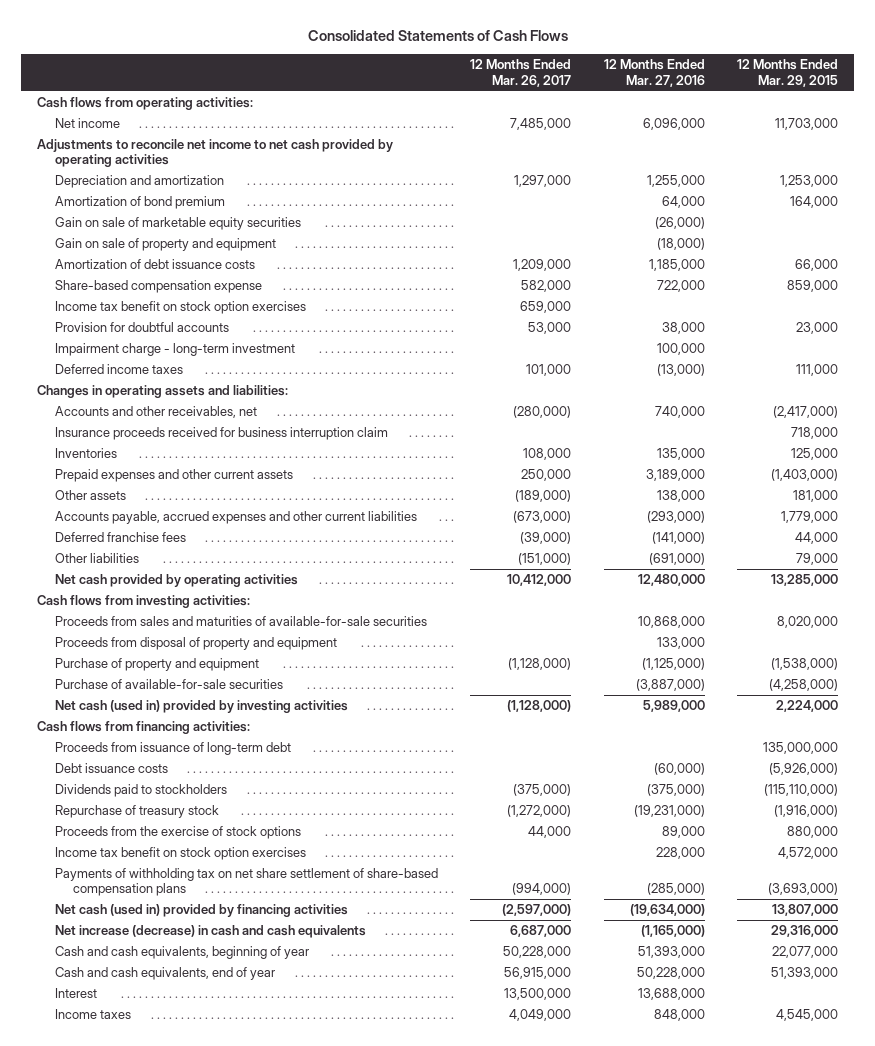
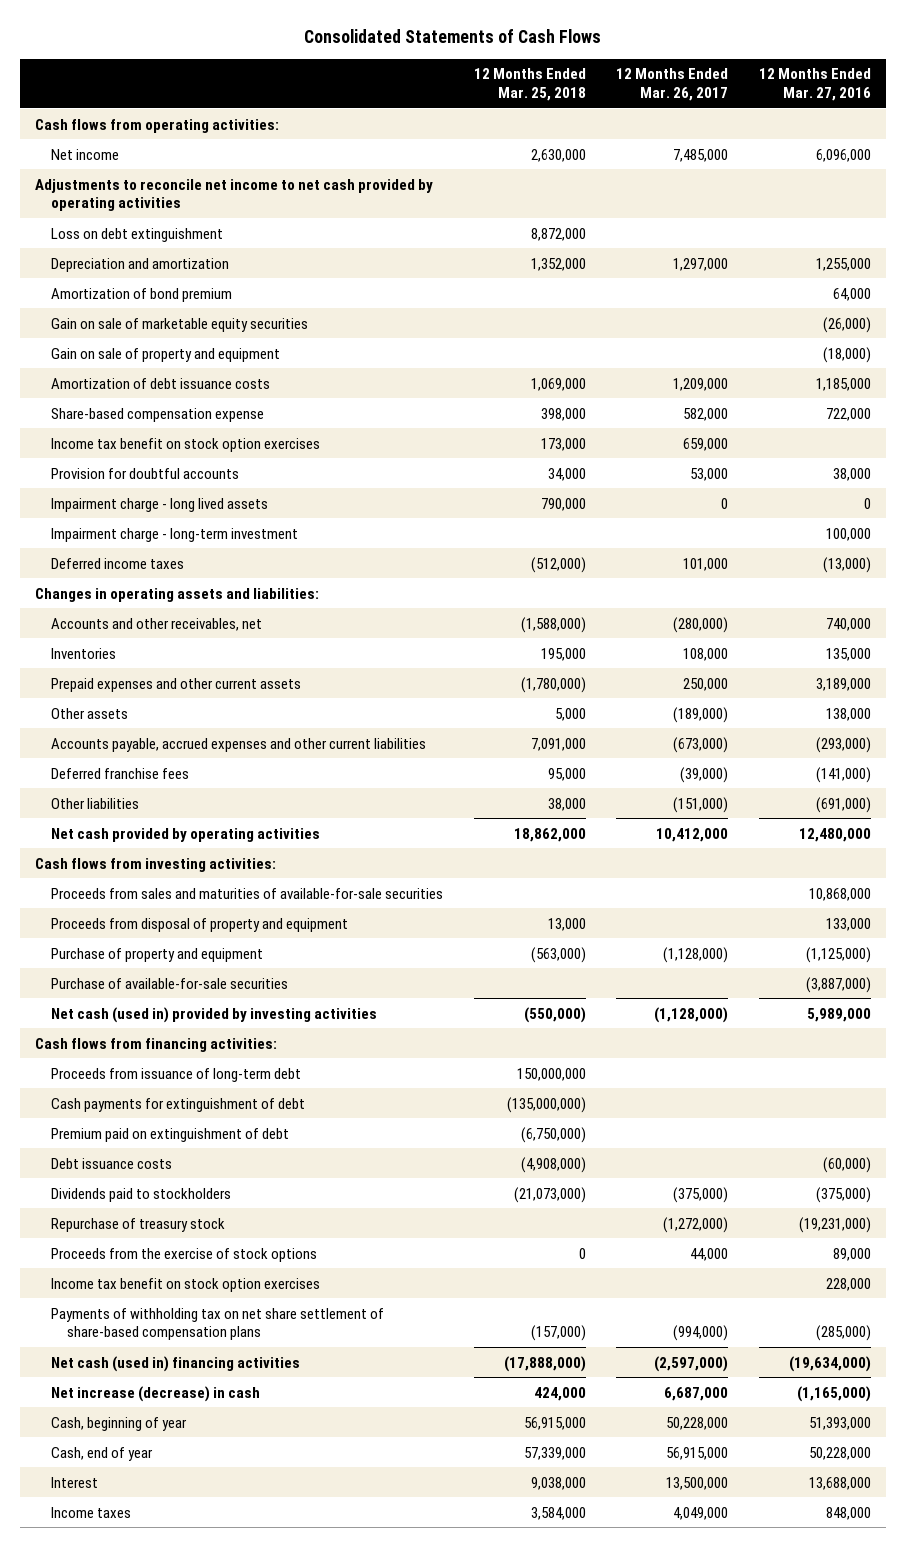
- | 12 Months Ended Mar. 26, 2017 | 12 Months Ended Mar. 27, 2016 | 12 Months Ended Mar. 29, 2015
+ | 12 Months Ended Mar. 25, 2018 | 12 Months Ended Mar. 26, 2017 | 12 Months Ended Mar. 27, 2016
+ Loss on debt extinguishment | 8,872,000 | |
+ Impairment charge - long lived assets | 790,000 | 0 | 0
- Insurance proceeds received for business interruption claim | | | 718,000
+ Cash payments for extinguishment of debt | (135,000,000) | |
+ Premium paid on extinguishment of debt | (6,750,000) | |
- Net cash (used in) provided by financing activities | (2,597,000) | (19,634,000) | 13,807,000
- Net increase (decrease) in cash and cash equivalents | 6,687,000 | (1,165,000) | 29,316,000
- Cash and cash equivalents, beginning of year | 50,228,000 | 51,393,000 | 22,077,000
- Cash and cash equivalents, end of year | 56,915,000 | 50,228,000 | 51,393,000
+ Net cash (used in) financing activities | (17,888,000) | (2,597,000) | (19,634,000)
+ Net increase (decrease) in cash | 424,000 | 6,687,000 | (1,165,000)
+ Cash, beginning of year | 56,915,000 | 50,228,000 | 51,393,000
+ Cash, end of year | 57,339,000 | 56,915,000 | 50,228,000

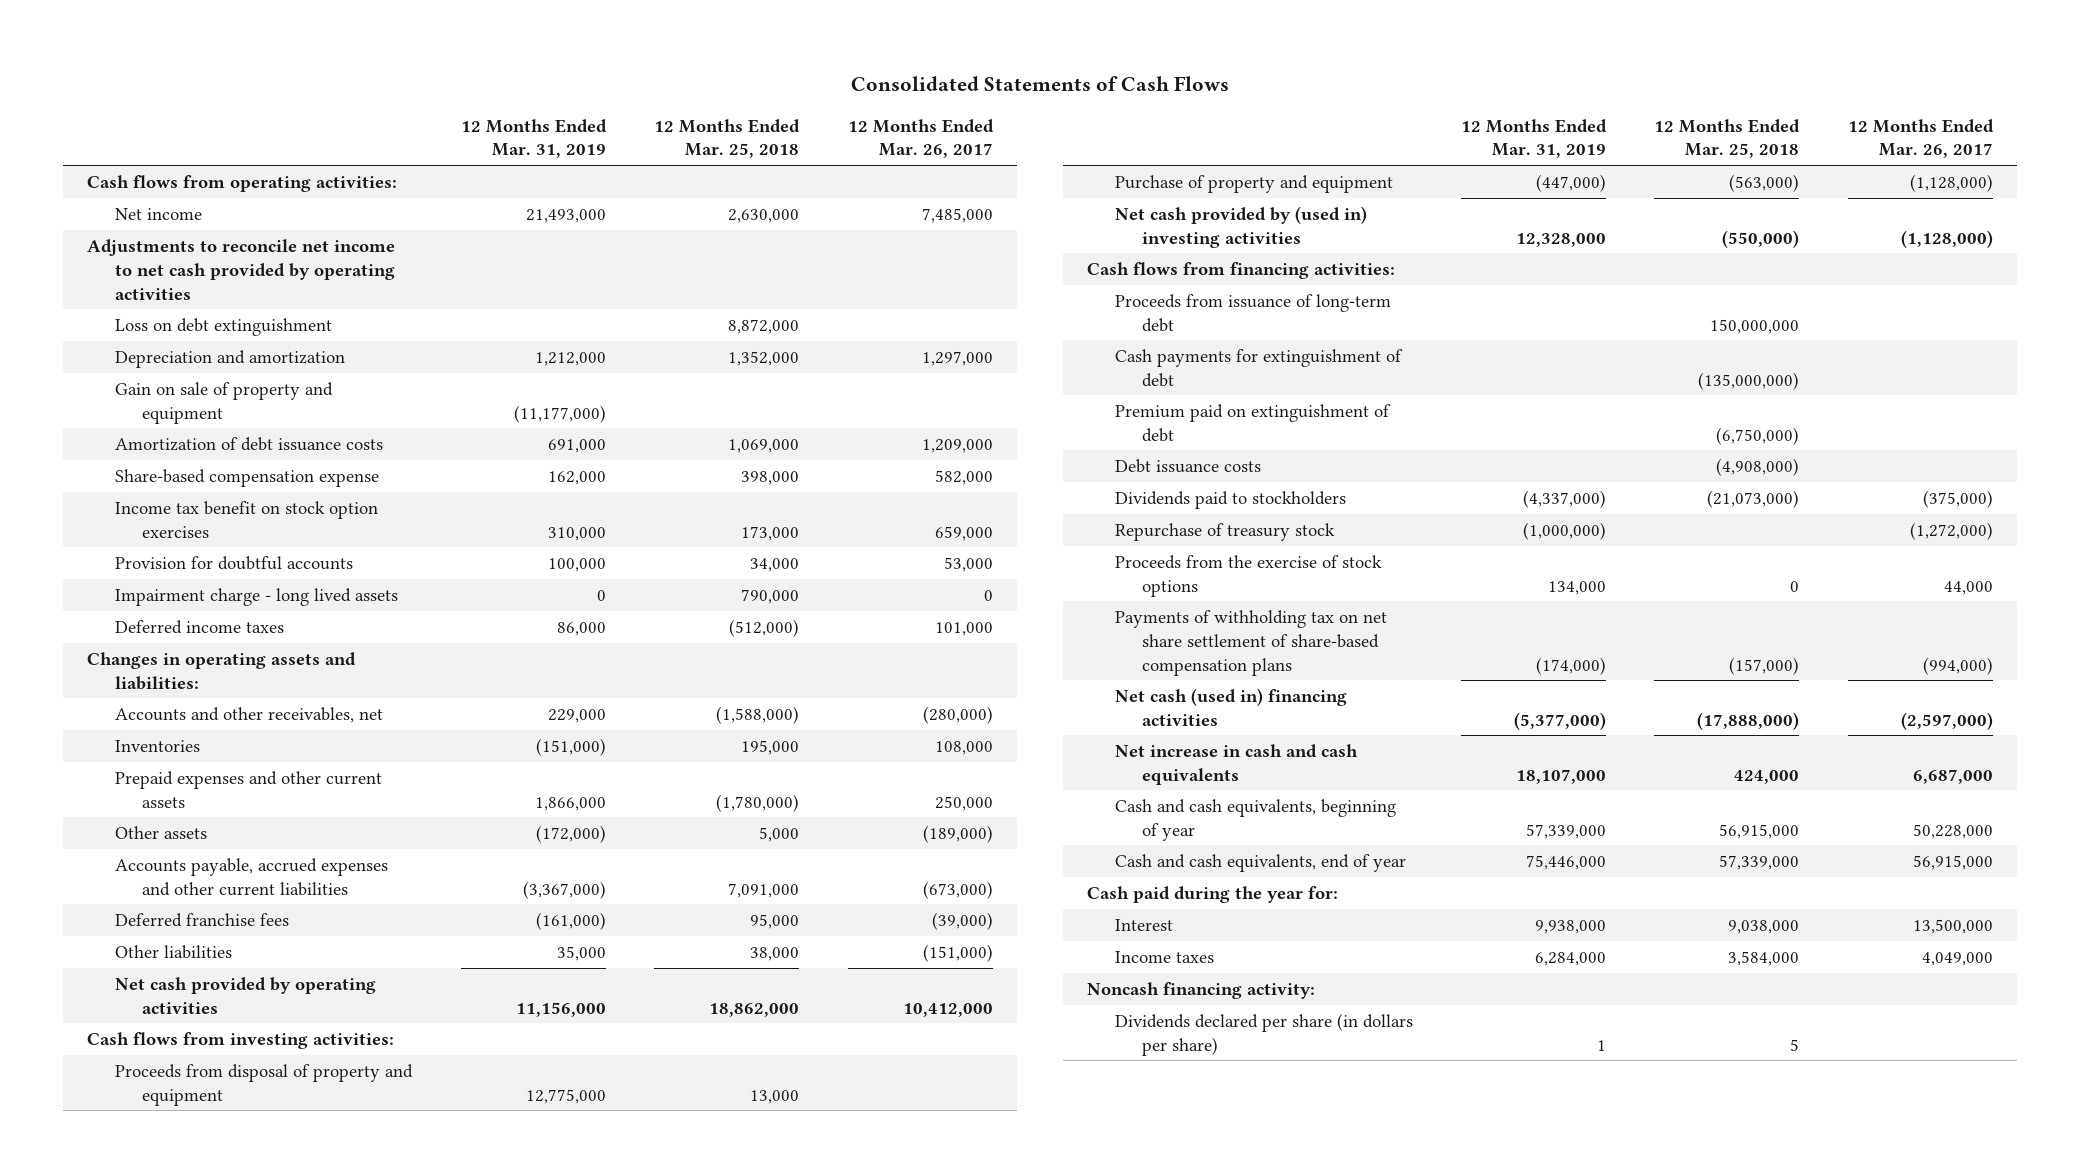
- | 12 Months Ended Mar. 25, 2018 | 12 Months Ended Mar. 26, 2017 | 12 Months Ended Mar. 27, 2016
+ | 12 Months Ended Mar. 31, 2019 | 12 Months Ended Mar. 25, 2018 | 12 Months Ended Mar. 26, 2017
- Amortization of bond premium | | | 64,000
- Gain on sale of marketable equity securities | | | (26,000)
- Impairment charge - long-term investment | | | 100,000
- Proceeds from sales and maturities of available-for-sale securities | | | 10,868,000
- Purchase of available-for-sale securities | | | (3,887,000)
- Net cash (used in) provided by investing activities | (550,000) | (1,128,000) | 5,989,000
+ Net cash provided by (used in) investing activities | 12,328,000 | (550,000) | (1,128,000)
- Income tax benefit on stock option exercises | | | 228,000
- Net increase (decrease) in cash | 424,000 | 6,687,000 | (1,165,000)
- Cash, beginning of year | 56,915,000 | 50,228,000 | 51,393,000
- Cash, end of year | 57,339,000 | 56,915,000 | 50,228,000
+ Net increase in cash and cash equivalents | 18,107,000 | 424,000 | 6,687,000
+ Cash and cash equivalents, beginning of year | 57,339,000 | 56,915,000 | 50,228,000
+ Cash and cash equivalents, end of year | 75,446,000 | 57,339,000 | 56,915,000
+ Cash paid during the year for:
+ Noncash financing activity:
+ Dividends declared per share (in dollars per share) | 1 | 5 |

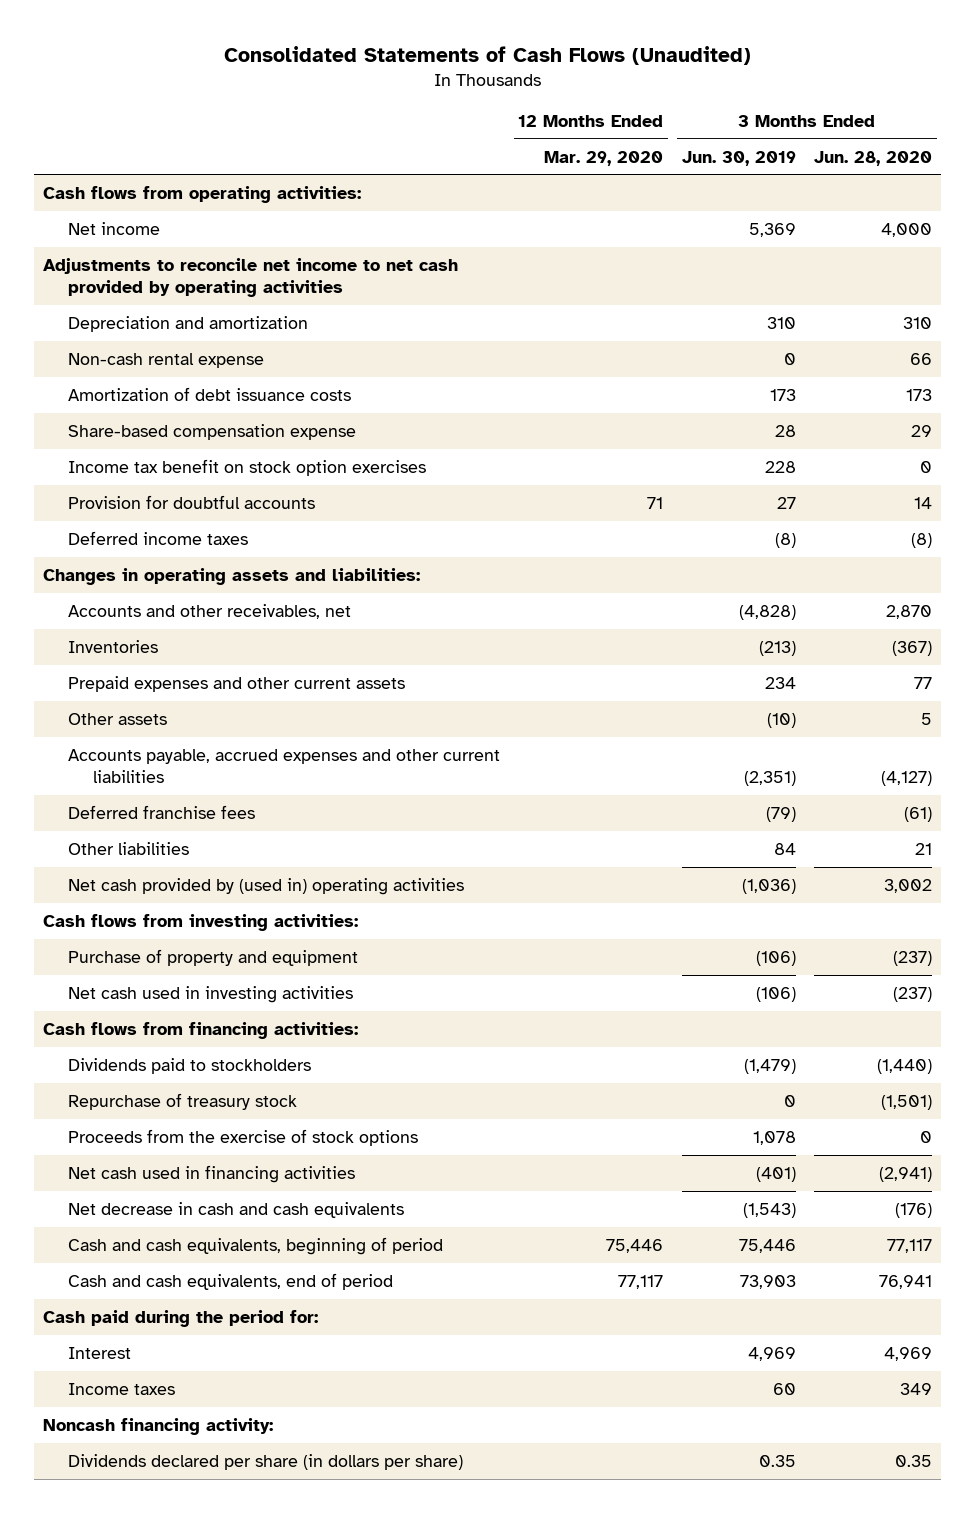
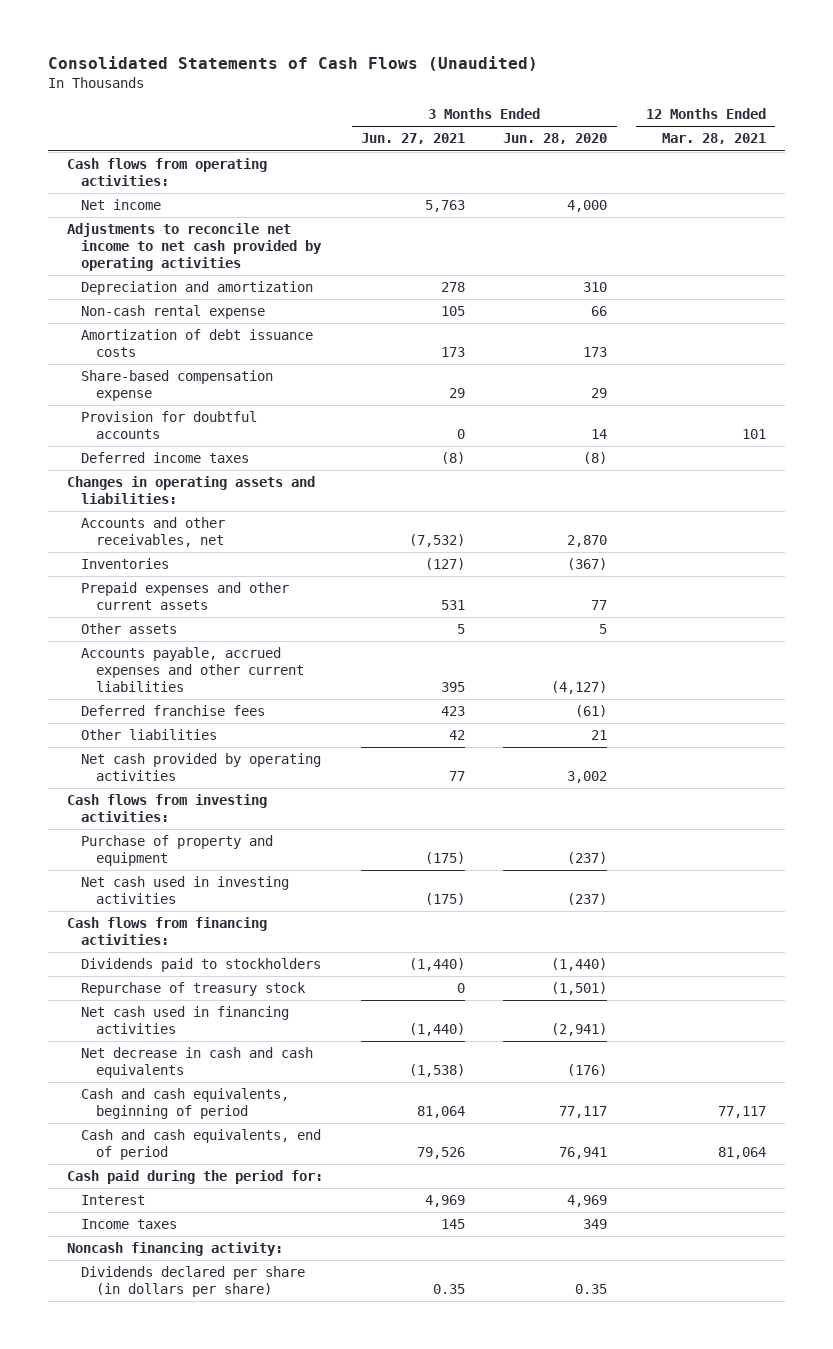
- | 12 Months Ended Mar. 29, 2020 | 3 Months Ended Jun. 30, 2019 | 3 Months Ended Jun. 28, 2020
+ | 3 Months Ended Jun. 27, 2021 | 3 Months Ended Jun. 28, 2020 | 12 Months Ended Mar. 28, 2021
- Income tax benefit on stock option exercises | | 228 | 0
- Net cash provided by (used in) operating activities | | (1,036) | 3,002
+ Net cash provided by operating activities | 77 | 3,002 |
- Proceeds from the exercise of stock options | | 1,078 | 0

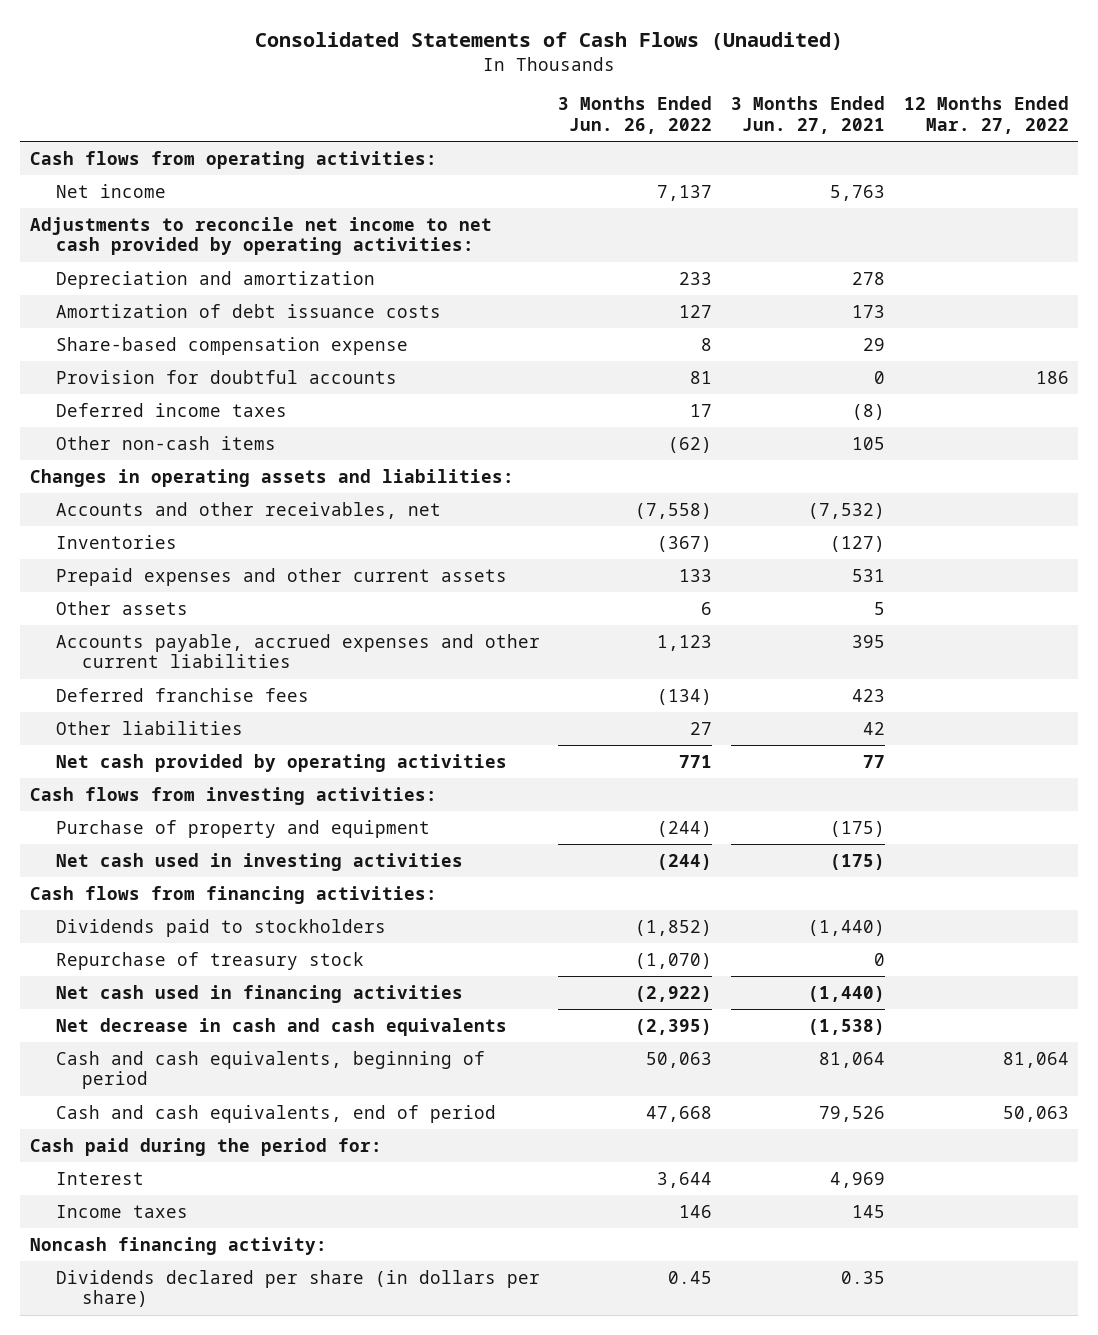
- | 3 Months Ended Jun. 27, 2021 | 3 Months Ended Jun. 28, 2020 | 12 Months Ended Mar. 28, 2021
+ | 3 Months Ended Jun. 26, 2022 | 3 Months Ended Jun. 27, 2021 | 12 Months Ended Mar. 27, 2022
- Adjustments to reconcile net income to net cash provided by operating activities
+ Adjustments to reconcile net income to net cash provided by operating activities:
- Non-cash rental expense | 105 | 66 |
+ Other non-cash items | (62) | 105 |

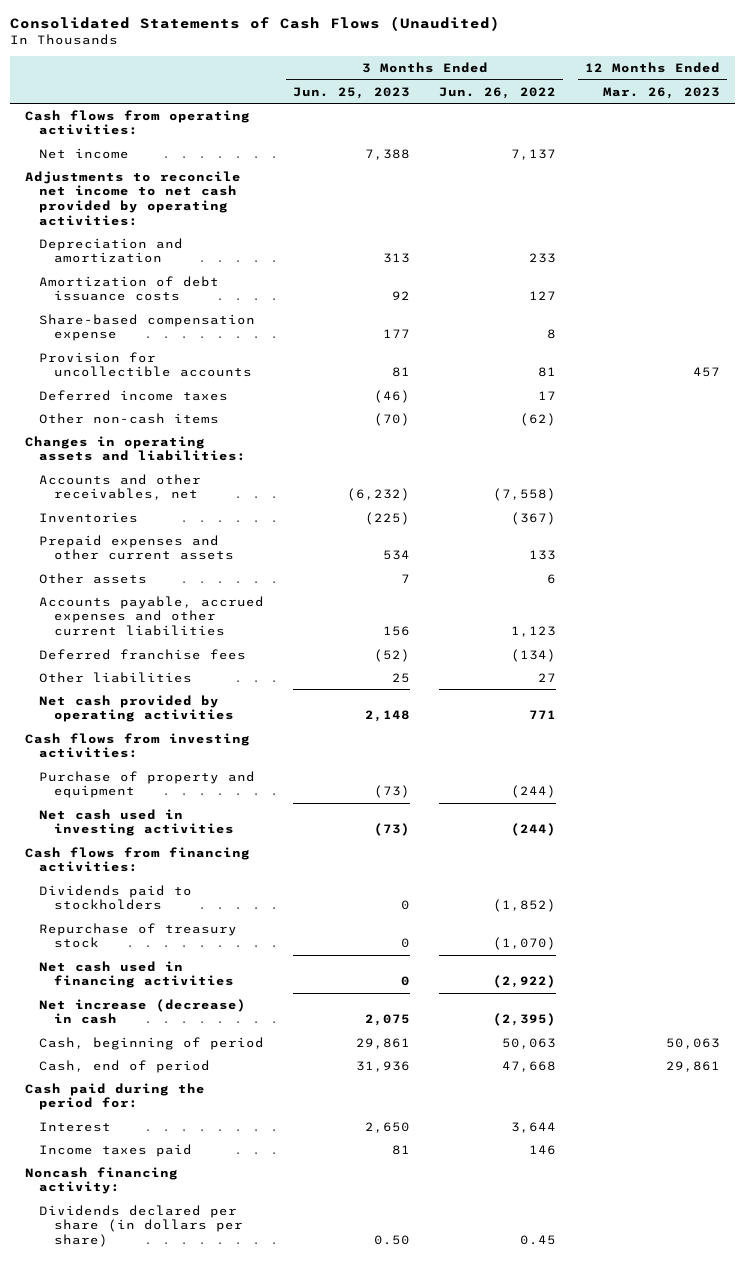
- | 3 Months Ended Jun. 26, 2022 | 3 Months Ended Jun. 27, 2021 | 12 Months Ended Mar. 27, 2022
+ | 3 Months Ended Jun. 25, 2023 | 3 Months Ended Jun. 26, 2022 | 12 Months Ended Mar. 26, 2023
- Provision for doubtful accounts | 81 | 0 | 186
+ Provision for uncollectible accounts | 81 | 81 | 457
- Net decrease in cash and cash equivalents | (2,395) | (1,538) |
- Cash and cash equivalents, beginning of period | 50,063 | 81,064 | 81,064
- Cash and cash equivalents, end of period | 47,668 | 79,526 | 50,063
+ Net increase (decrease) in cash | 2,075 | (2,395) |
+ Cash, beginning of period | 29,861 | 50,063 | 50,063
+ Cash, end of period | 31,936 | 47,668 | 29,861
- Income taxes | 146 | 145 |
+ Income taxes paid | 81 | 146 |

